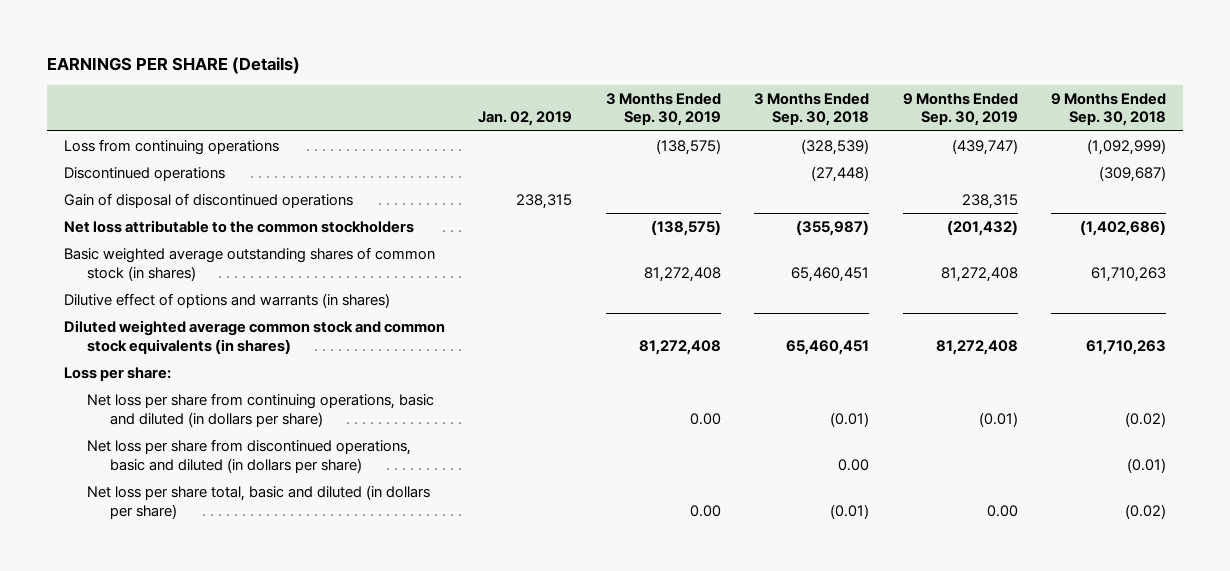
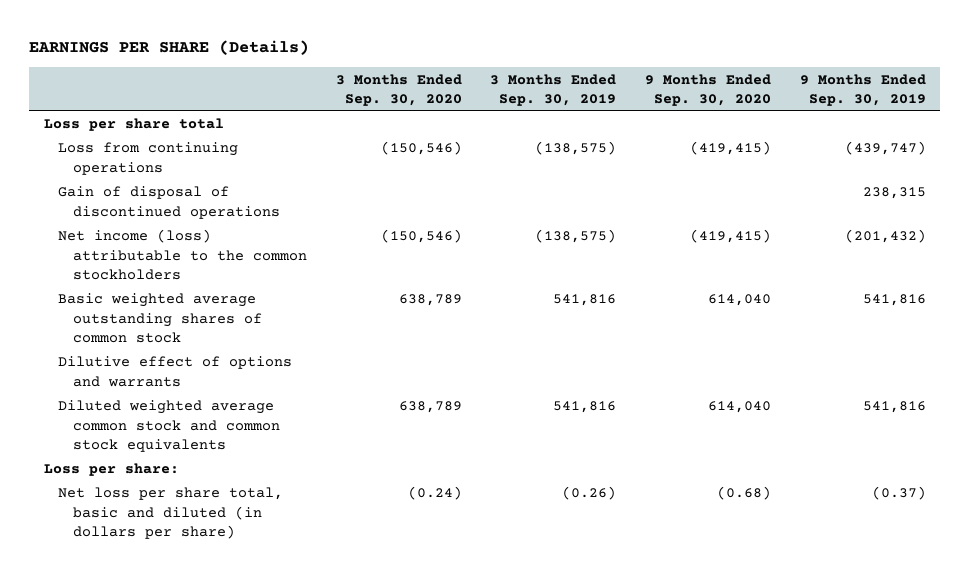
- | Jan. 02, 2019 | 3 Months Ended Sep. 30, 2019 | 3 Months Ended Sep. 30, 2018 | 9 Months Ended Sep. 30, 2019 | 9 Months Ended Sep. 30, 2018
+ | 3 Months Ended Sep. 30, 2020 | 3 Months Ended Sep. 30, 2019 | 9 Months Ended Sep. 30, 2020 | 9 Months Ended Sep. 30, 2019
+ Loss per share total
- Discontinued operations | | | (27,448) | | (309,687)
- Net loss attributable to the common stockholders | | (138,575) | (355,987) | (201,432) | (1,402,686)
- Basic weighted average outstanding shares of common stock (in shares) | | 81,272,408 | 65,460,451 | 81,272,408 | 61,710,263
- Dilutive effect of options and warrants (in shares)
- Diluted weighted average common stock and common stock equivalents (in shares) | | 81,272,408 | 65,460,451 | 81,272,408 | 61,710,263
+ Net income (loss) attributable to the common stockholders | (150,546) | (138,575) | (419,415) | (201,432)
+ Basic weighted average outstanding shares of common stock | 638,789 | 541,816 | 614,040 | 541,816
+ Dilutive effect of options and warrants
+ Diluted weighted average common stock and common stock equivalents | 638,789 | 541,816 | 614,040 | 541,816
- Net loss per share from continuing operations, basic and diluted (in dollars per share) | | 0.00 | (0.01) | (0.01) | (0.02)
- Net loss per share from discontinued operations, basic and diluted (in dollars per share) | | | 0.00 | | (0.01)
- Net loss per share total, basic and diluted (in dollars per share) | | 0.00 | (0.01) | 0.00 | (0.02)
+ Net loss per share total, basic and diluted (in dollars per share) | (0.24) | (0.26) | (0.68) | (0.37)

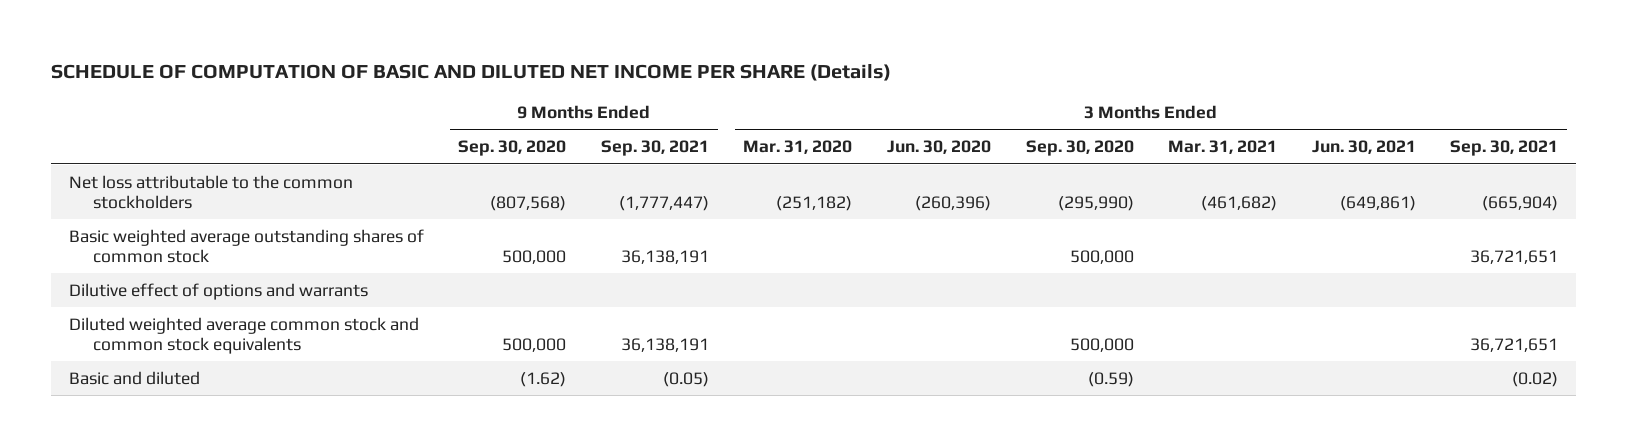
- EARNINGS PER SHARE (Details)
+ SCHEDULE OF COMPUTATION OF BASIC AND DILUTED NET INCOME PER SHARE (Details)
- | 3 Months Ended Sep. 30, 2020 | 3 Months Ended Sep. 30, 2019 | 9 Months Ended Sep. 30, 2020 | 9 Months Ended Sep. 30, 2019
+ | 9 Months Ended Sep. 30, 2020 | 9 Months Ended Sep. 30, 2021 | 3 Months Ended Mar. 31, 2020 | 3 Months Ended Jun. 30, 2020 | 3 Months Ended Sep. 30, 2020 | 3 Months Ended Mar. 31, 2021 | 3 Months Ended Jun. 30, 2021 | 3 Months Ended Sep. 30, 2021
- Loss per share total
- Loss from continuing operations | (150,546) | (138,575) | (419,415) | (439,747)
- Gain of disposal of discontinued operations | | | | 238,315
- Net income (loss) attributable to the common stockholders | (150,546) | (138,575) | (419,415) | (201,432)
- Basic weighted average outstanding shares of common stock | 638,789 | 541,816 | 614,040 | 541,816
+ Net loss attributable to the common stockholders | (807,568) | (1,777,447) | (251,182) | (260,396) | (295,990) | (461,682) | (649,861) | (665,904)
+ Basic weighted average outstanding shares of common stock | 500,000 | 36,138,191 | | | 500,000 | | | 36,721,651
- Diluted weighted average common stock and common stock equivalents | 638,789 | 541,816 | 614,040 | 541,816
- Loss per share:
- Net loss per share total, basic and diluted (in dollars per share) | (0.24) | (0.26) | (0.68) | (0.37)
+ Diluted weighted average common stock and common stock equivalents | 500,000 | 36,138,191 | | | 500,000 | | | 36,721,651
+ Basic and diluted | (1.62) | (0.05) | | | (0.59) | | | (0.02)

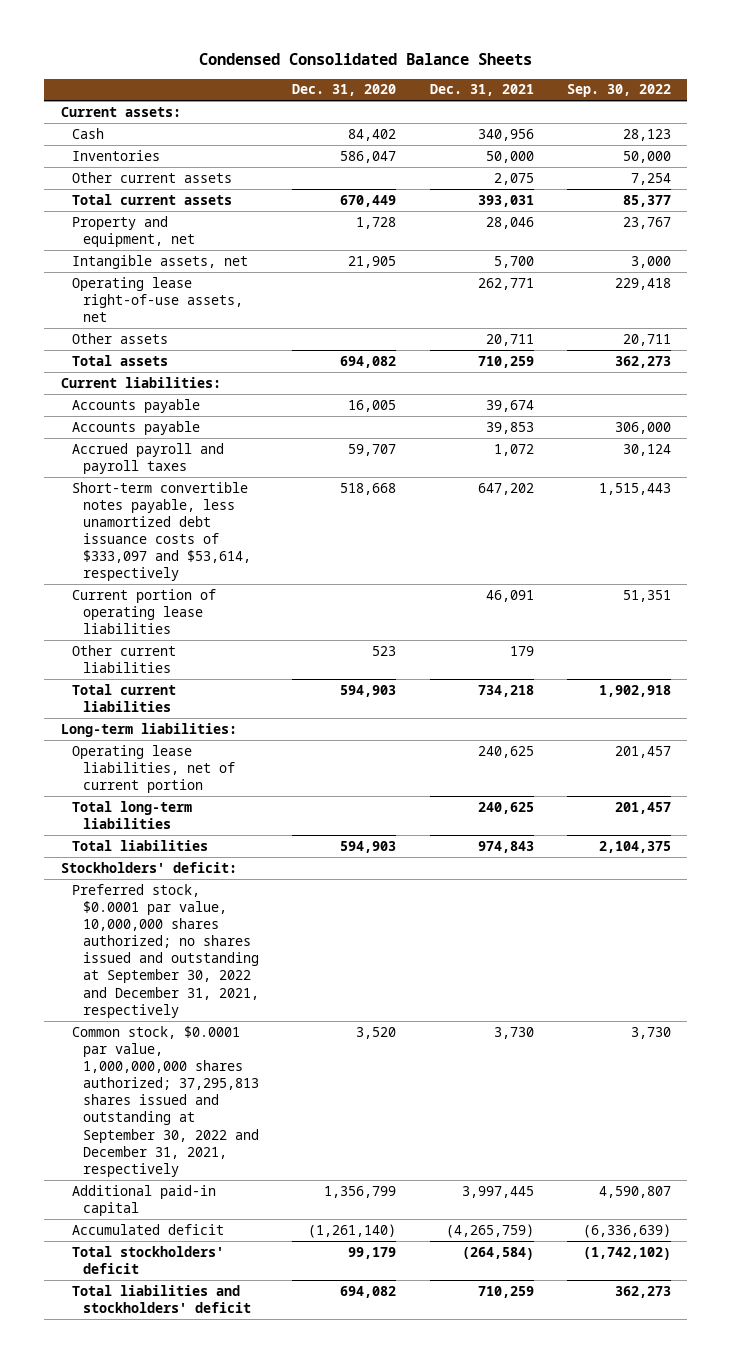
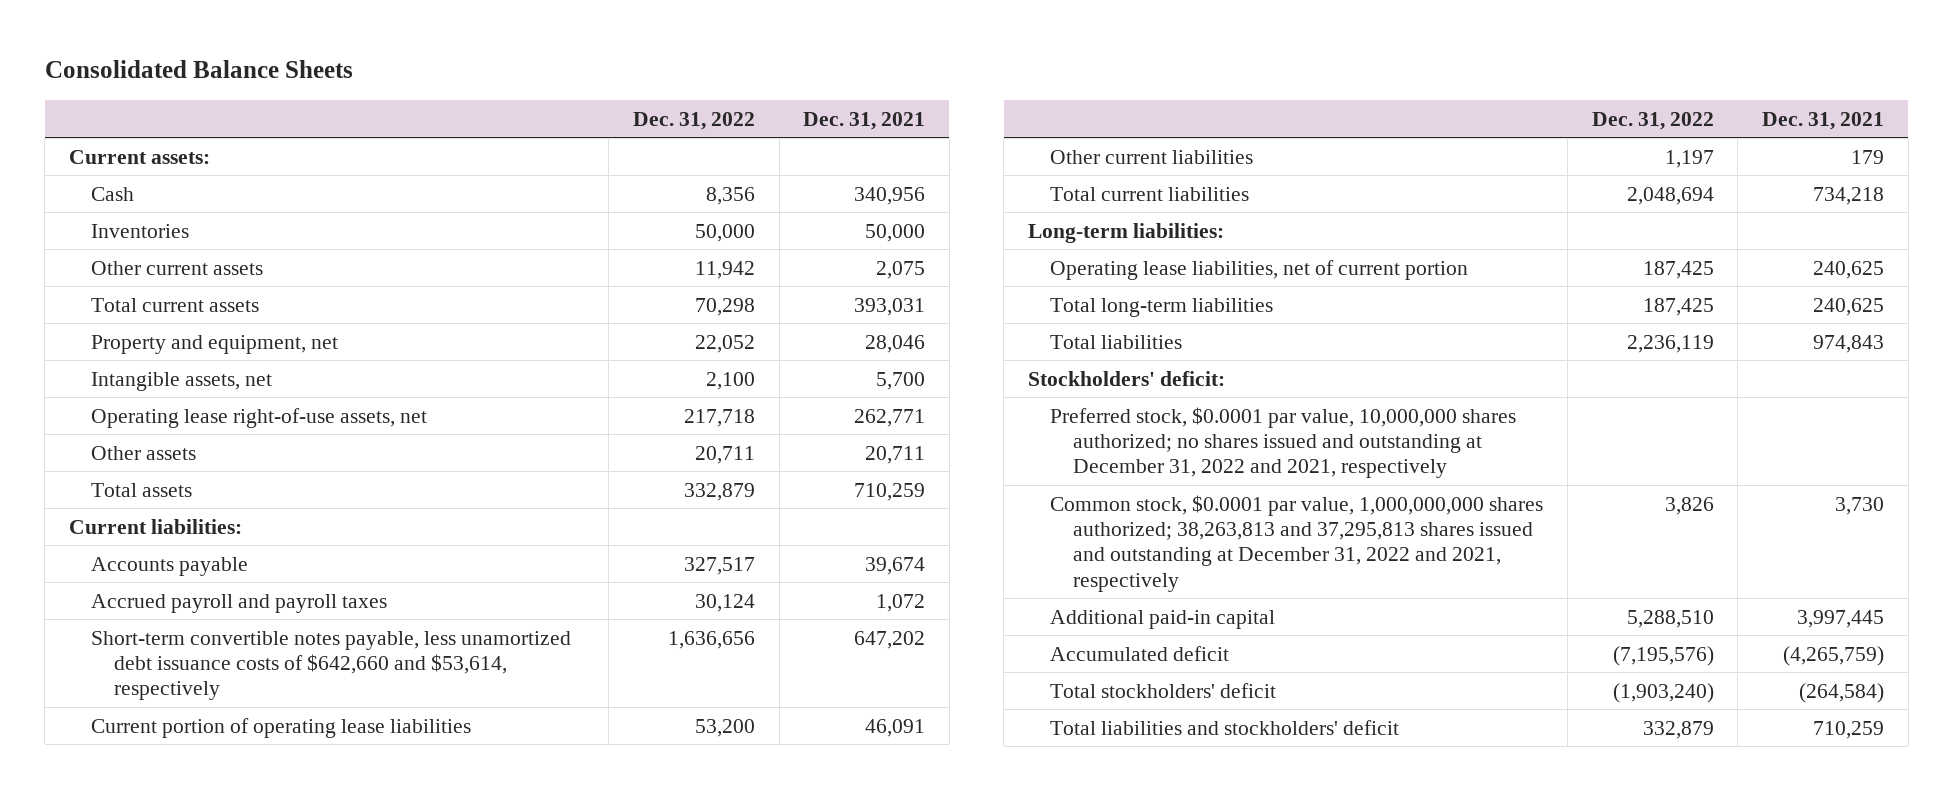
- Condensed Consolidated Balance Sheets
+ Consolidated Balance Sheets
- | Dec. 31, 2020 | Dec. 31, 2021 | Sep. 30, 2022
+ | Dec. 31, 2022 | Dec. 31, 2021
- Accounts payable | | 39,853 | 306,000
- Short-term convertible notes payable, less unamortized debt issuance costs of $333,097 and $53,614, respectively | 518,668 | 647,202 | 1,515,443
+ Short-term convertible notes payable, less unamortized debt issuance costs of $642,660 and $53,614, respectively | 1,636,656 | 647,202
- Preferred stock, $0.0001 par value, 10,000,000 shares authorized; no shares issued and outstanding at September 30, 2022 and December 31, 2021, respectively
- Common stock, $0.0001 par value, 1,000,000,000 shares authorized; 37,295,813 shares issued and outstanding at September 30, 2022 and December 31, 2021, respectively | 3,520 | 3,730 | 3,730
+ Preferred stock, $0.0001 par value, 10,000,000 shares authorized; no shares issued and outstanding at December 31, 2022 and 2021, respectively
+ Common stock, $0.0001 par value, 1,000,000,000 shares authorized; 38,263,813 and 37,295,813 shares issued and outstanding at December 31, 2022 and 2021, respectively | 3,826 | 3,730

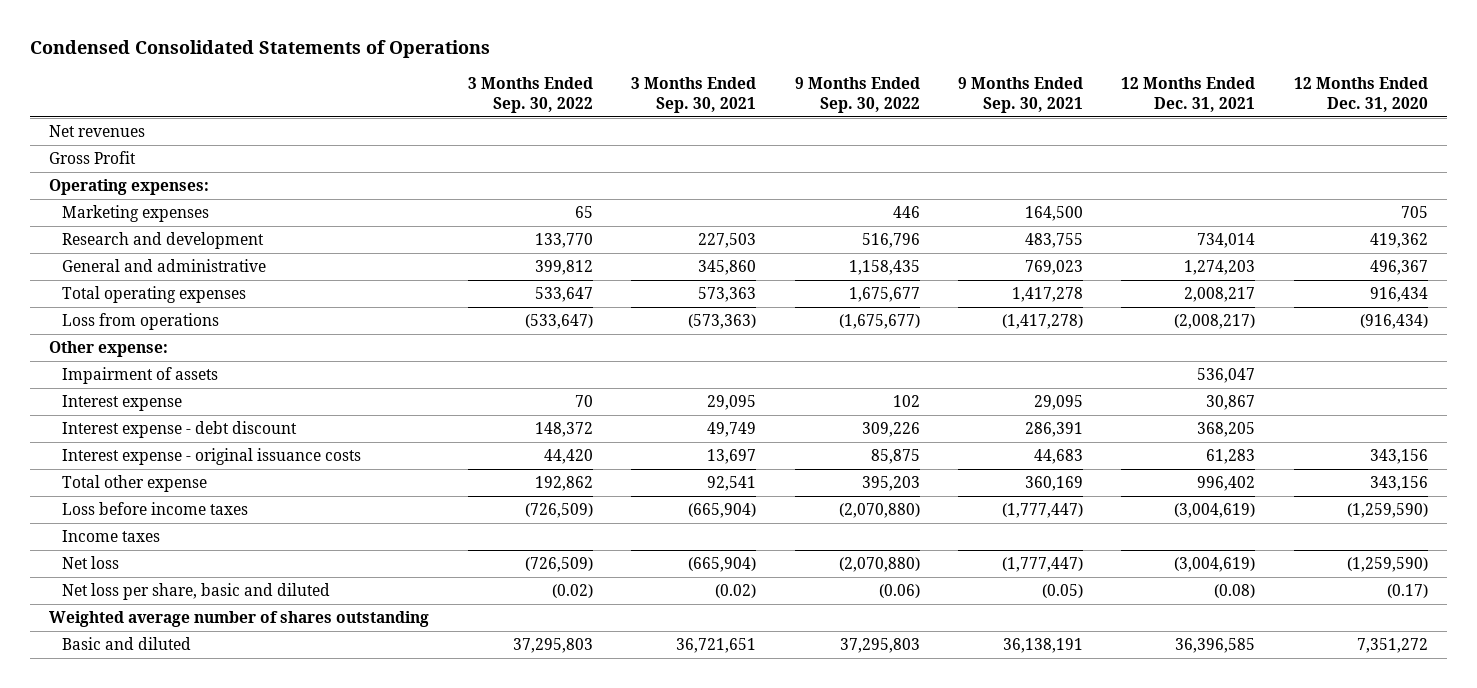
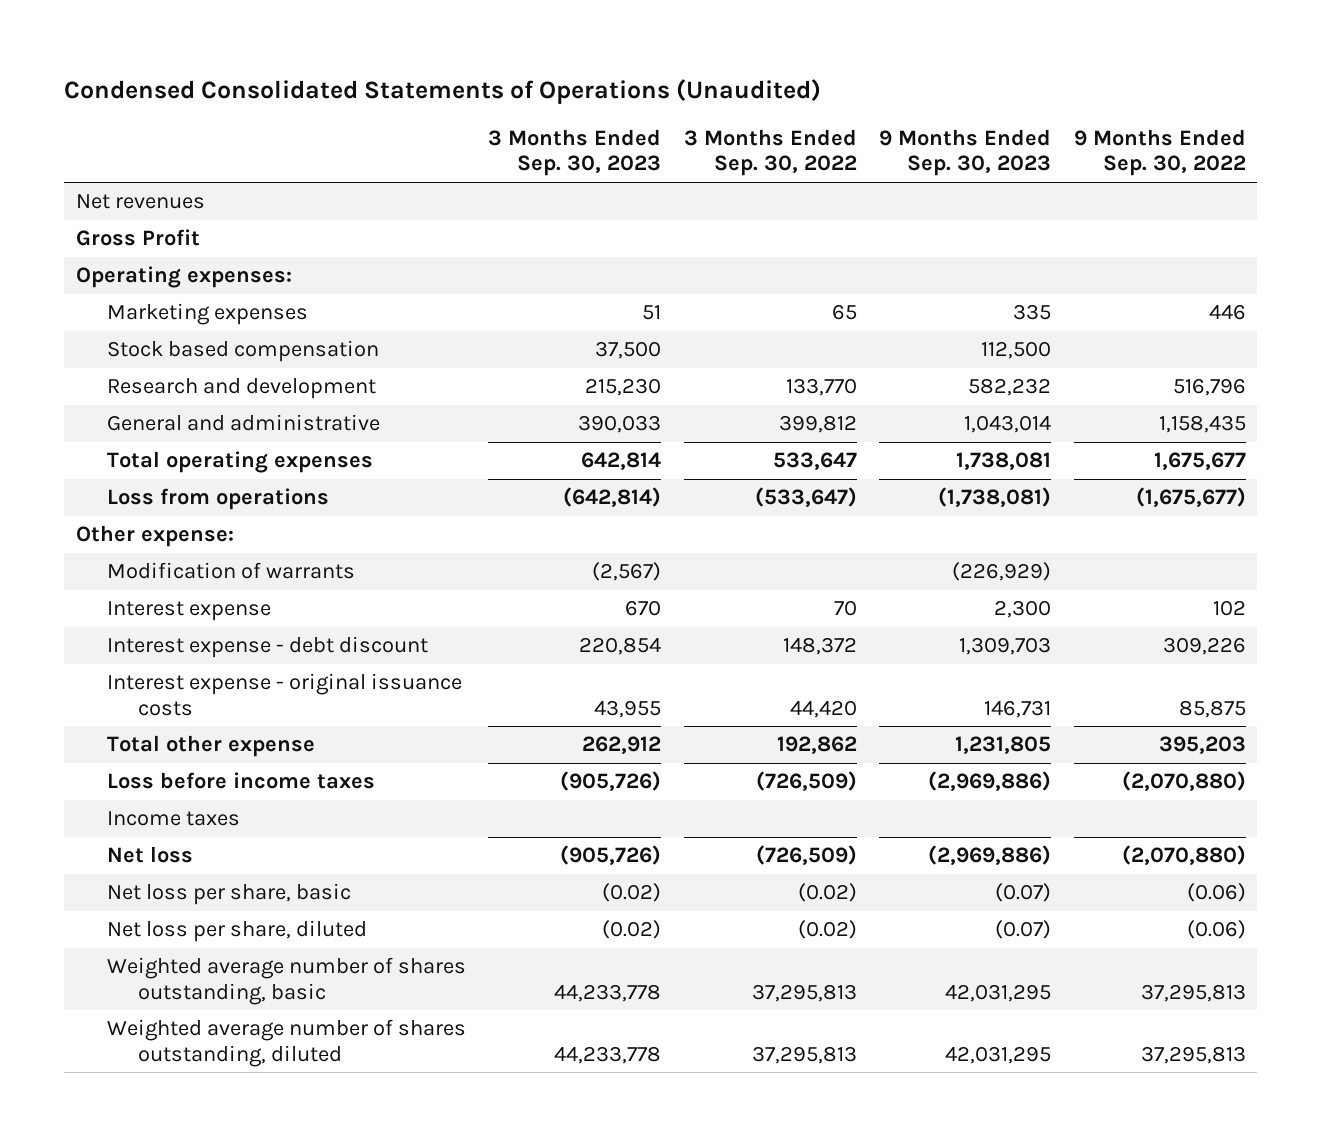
- Condensed Consolidated Statements of Operations
+ Condensed Consolidated Statements of Operations (Unaudited)
- | 3 Months Ended Sep. 30, 2022 | 3 Months Ended Sep. 30, 2021 | 9 Months Ended Sep. 30, 2022 | 9 Months Ended Sep. 30, 2021 | 12 Months Ended Dec. 31, 2021 | 12 Months Ended Dec. 31, 2020
+ | 3 Months Ended Sep. 30, 2023 | 3 Months Ended Sep. 30, 2022 | 9 Months Ended Sep. 30, 2023 | 9 Months Ended Sep. 30, 2022
+ Stock based compensation | 37,500 | | 112,500 |
- Impairment of assets | | | | | 536,047 |
+ Modification of warrants | (2,567) | | (226,929) |
- Net loss per share, basic and diluted | (0.02) | (0.02) | (0.06) | (0.05) | (0.08) | (0.17)
- Weighted average number of shares outstanding
- Basic and diluted | 37,295,803 | 36,721,651 | 37,295,803 | 36,138,191 | 36,396,585 | 7,351,272
+ Net loss per share, basic | (0.02) | (0.02) | (0.07) | (0.06)
+ Net loss per share, diluted | (0.02) | (0.02) | (0.07) | (0.06)
+ Weighted average number of shares outstanding, basic | 44,233,778 | 37,295,813 | 42,031,295 | 37,295,813
+ Weighted average number of shares outstanding, diluted | 44,233,778 | 37,295,813 | 42,031,295 | 37,295,813

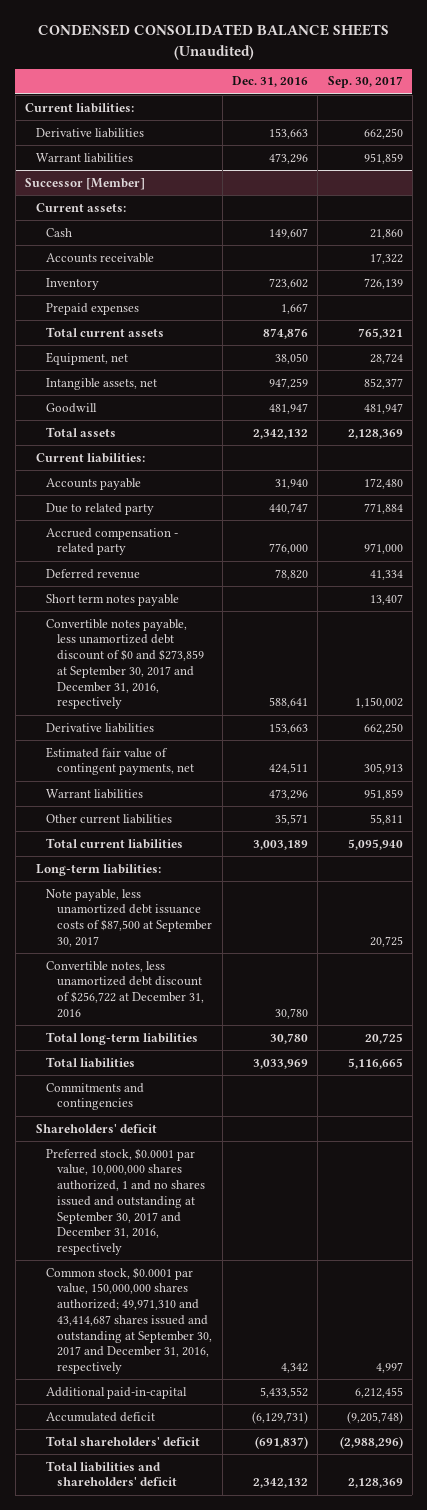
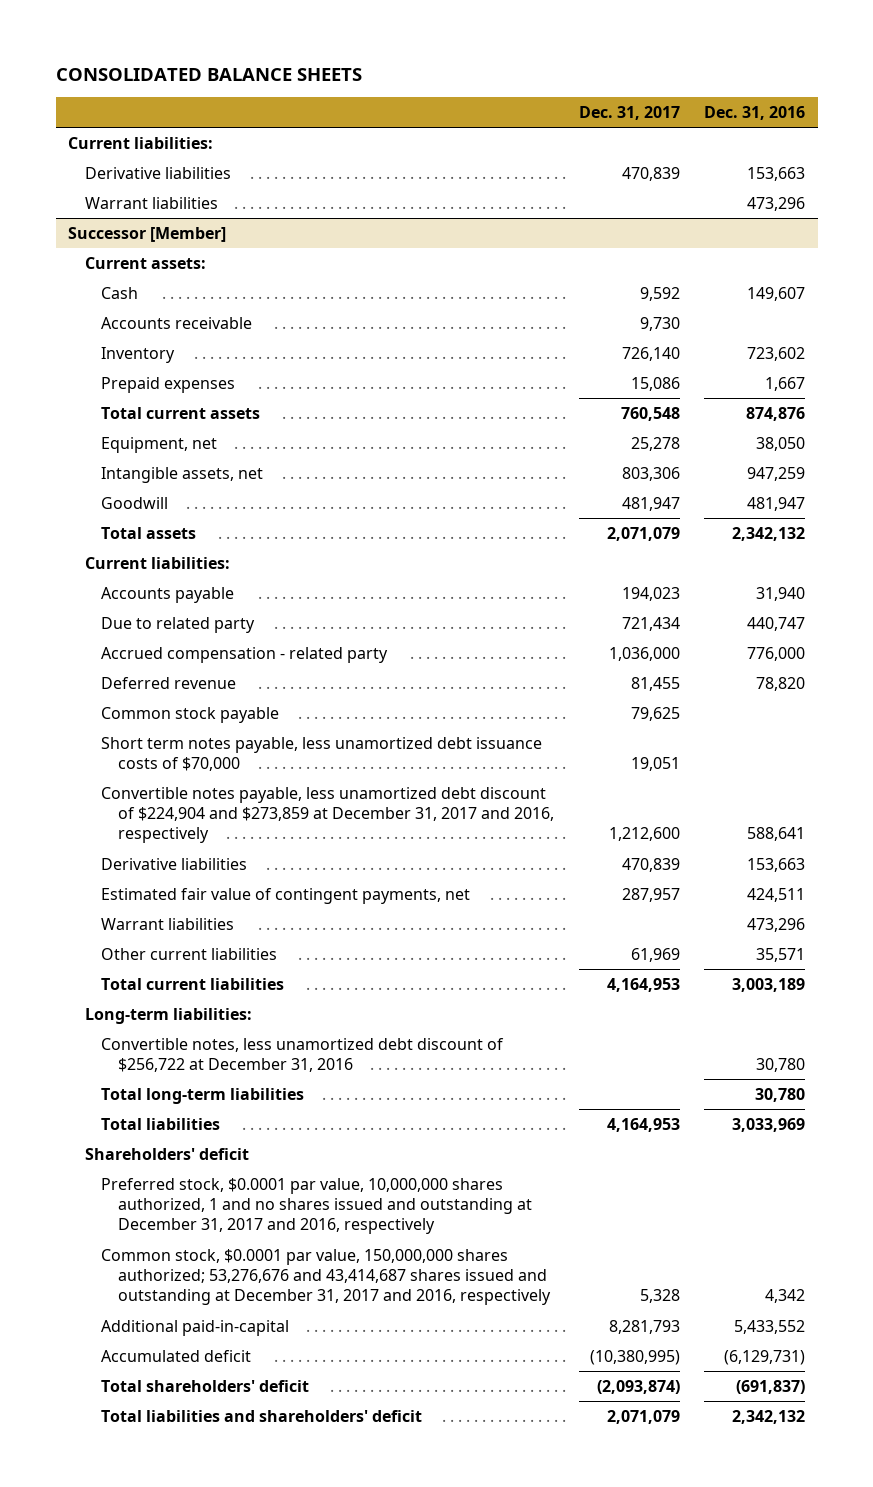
- CONDENSED CONSOLIDATED BALANCE SHEETS (Unaudited)
+ CONSOLIDATED BALANCE SHEETS
- | Dec. 31, 2016 | Sep. 30, 2017
+ | Dec. 31, 2017 | Dec. 31, 2016
@ Successor [Member]
- Short term notes payable | | 13,407
- Convertible notes payable, less unamortized debt discount of $0 and $273,859 at September 30, 2017 and December 31, 2016, respectively | 588,641 | 1,150,002
+ Common stock payable | 79,625 |
+ Short term notes payable, less unamortized debt issuance costs of $70,000 | 19,051 |
+ Convertible notes payable, less unamortized debt discount of $224,904 and $273,859 at December 31, 2017 and 2016, respectively | 1,212,600 | 588,641
- Note payable, less unamortized debt issuance costs of $87,500 at September 30, 2017 | | 20,725
- Commitments and contingencies
- Preferred stock, $0.0001 par value, 10,000,000 shares authorized, 1 and no shares issued and outstanding at September 30, 2017 and December 31, 2016, respectively
- Common stock, $0.0001 par value, 150,000,000 shares authorized; 49,971,310 and 43,414,687 shares issued and outstanding at September 30, 2017 and December 31, 2016, respectively | 4,342 | 4,997
+ Preferred stock, $0.0001 par value, 10,000,000 shares authorized, 1 and no shares issued and outstanding at December 31, 2017 and 2016, respectively
+ Common stock, $0.0001 par value, 150,000,000 shares authorized; 53,276,676 and 43,414,687 shares issued and outstanding at December 31, 2017 and 2016, respectively | 5,328 | 4,342

